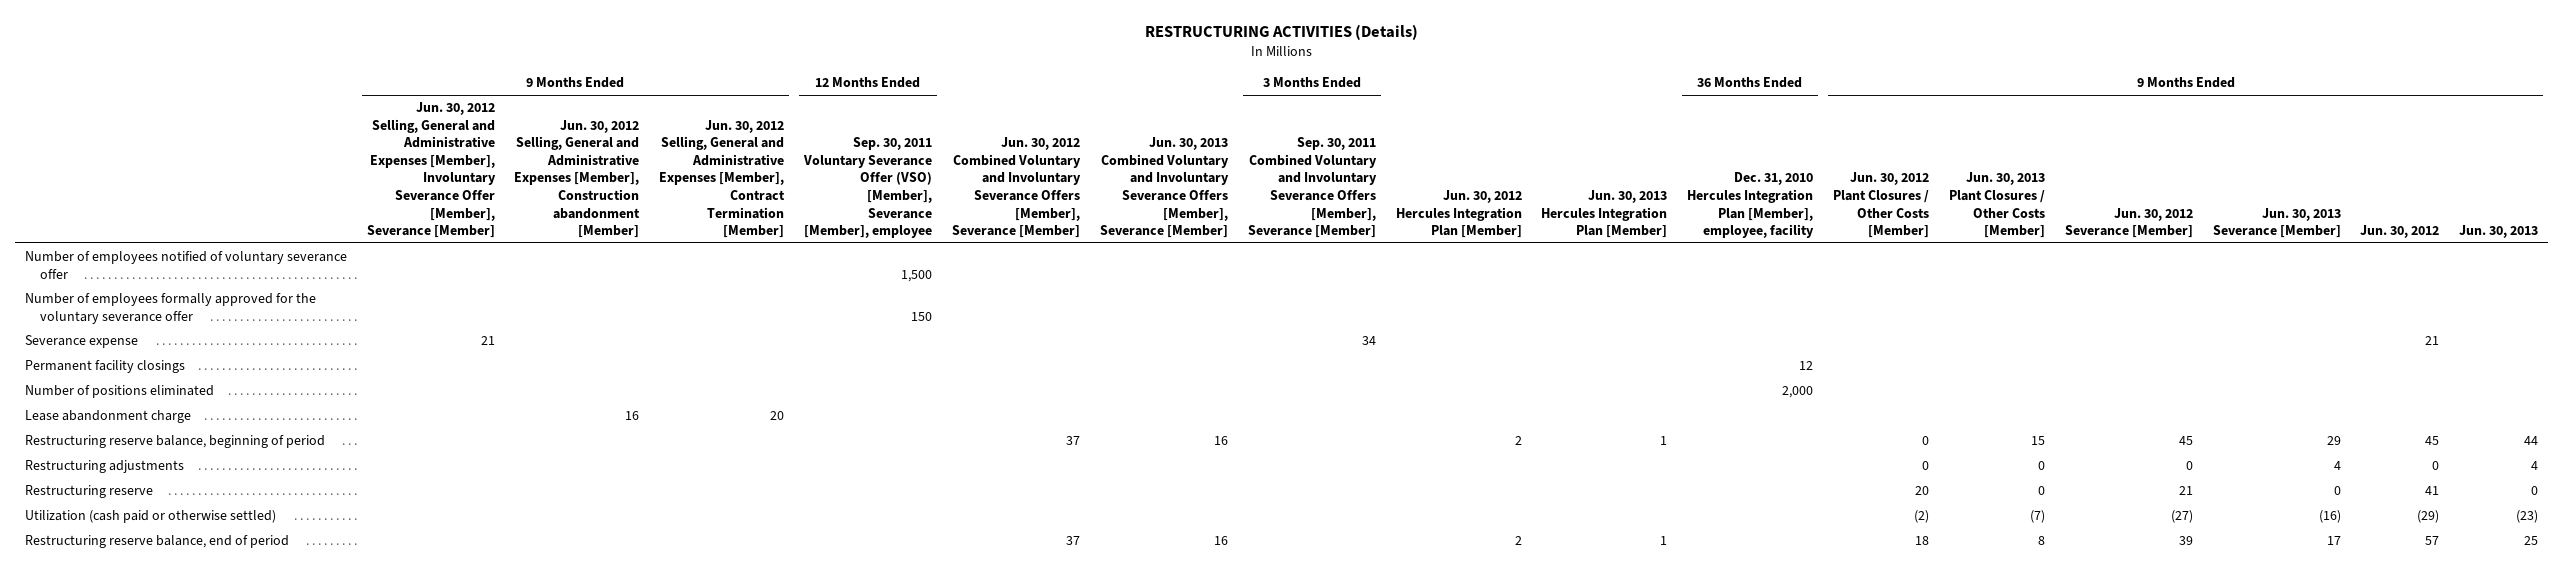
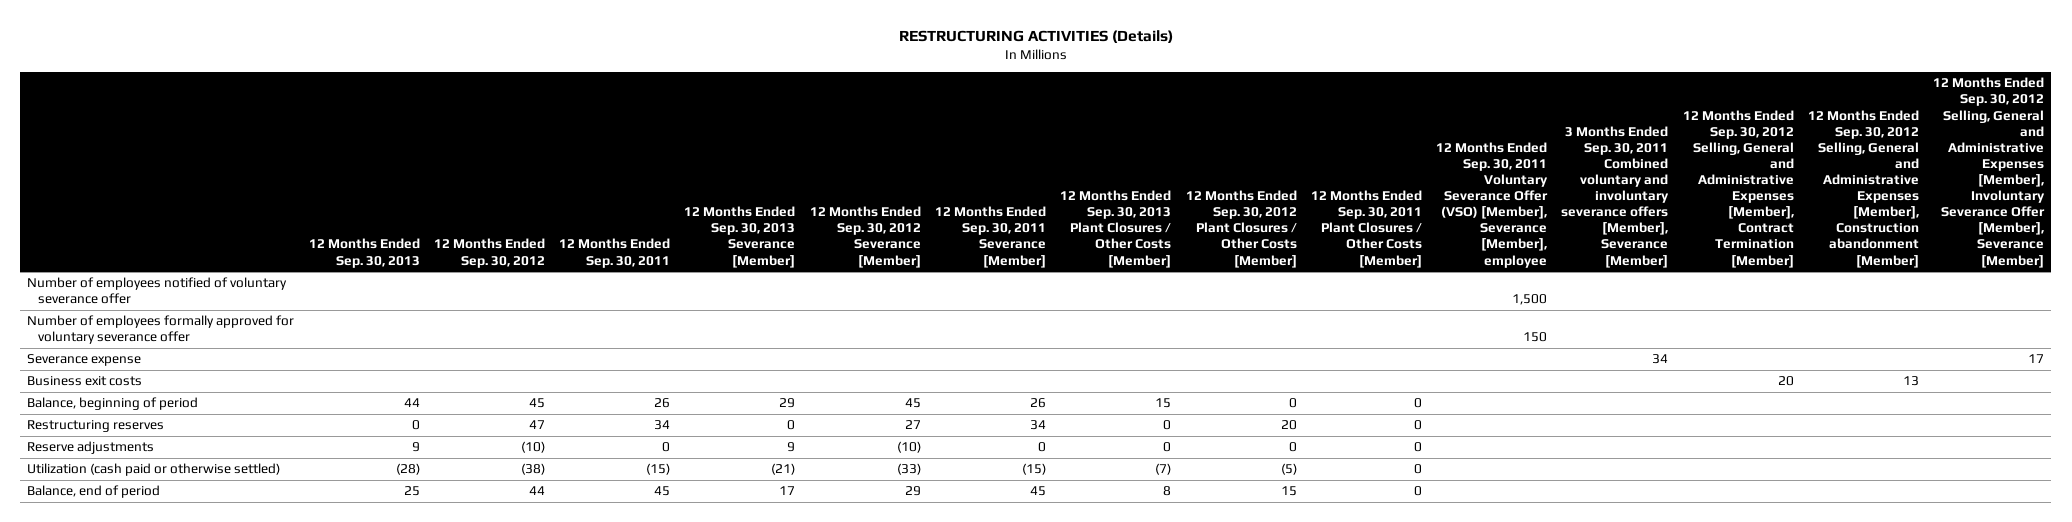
- | 9 Months Ended Jun. 30, 2012 Selling, General and Administrative Expenses [Member], Involuntary Severance Offer [Member], Severance [Member] | 9 Months Ended Jun. 30, 2012 Selling, General and Administrative Expenses [Member], Construction abandonment [Member] | 9 Months Ended Jun. 30, 2012 Selling, General and Administrative Expenses [Member], Contract Termination [Member] | 12 Months Ended Sep. 30, 2011 Voluntary Severance Offer (VSO) [Member], Severance [Member], employee | Jun. 30, 2012 Combined Voluntary and Involuntary Severance Offers [Member], Severance [Member] | Jun. 30, 2013 Combined Voluntary and Involuntary Severance Offers [Member], Severance [Member] | 3 Months Ended Sep. 30, 2011 Combined Voluntary and Involuntary Severance Offers [Member], Severance [Member] | Jun. 30, 2012 Hercules Integration Plan [Member] | Jun. 30, 2013 Hercules Integration Plan [Member] | 36 Months Ended Dec. 31, 2010 Hercules Integration Plan [Member], employee, facility | 9 Months Ended Jun. 30, 2012 Plant Closures / Other Costs [Member] | 9 Months Ended Jun. 30, 2013 Plant Closures / Other Costs [Member] | 9 Months Ended Jun. 30, 2012 Severance [Member] | 9 Months Ended Jun. 30, 2013 Severance [Member] | 9 Months Ended Jun. 30, 2012 | 9 Months Ended Jun. 30, 2013
+ | 12 Months Ended Sep. 30, 2013 | 12 Months Ended Sep. 30, 2012 | 12 Months Ended Sep. 30, 2011 | 12 Months Ended Sep. 30, 2013 Severance [Member] | 12 Months Ended Sep. 30, 2012 Severance [Member] | 12 Months Ended Sep. 30, 2011 Severance [Member] | 12 Months Ended Sep. 30, 2013 Plant Closures / Other Costs [Member] | 12 Months Ended Sep. 30, 2012 Plant Closures / Other Costs [Member] | 12 Months Ended Sep. 30, 2011 Plant Closures / Other Costs [Member] | 12 Months Ended Sep. 30, 2011 Voluntary Severance Offer (VSO) [Member], Severance [Member], employee | 3 Months Ended Sep. 30, 2011 Combined voluntary and involuntary severance offers [Member], Severance [Member] | 12 Months Ended Sep. 30, 2012 Selling, General and Administrative Expenses [Member], Contract Termination [Member] | 12 Months Ended Sep. 30, 2012 Selling, General and Administrative Expenses [Member], Construction abandonment [Member] | 12 Months Ended Sep. 30, 2012 Selling, General and Administrative Expenses [Member], Involuntary Severance Offer [Member], Severance [Member]
- Number of employees formally approved for the voluntary severance offer | | | | 150 | | | | | | | | | | | |
+ Number of employees formally approved for voluntary severance offer | | | | | | | | | | 150 | | | |
- Permanent facility closings | | | | | | | | | | 12 | | | | | |
- Number of positions eliminated | | | | | | | | | | 2,000 | | | | | |
- Lease abandonment charge | | 16 | 20 | | | | | | | | | | | | |
- Restructuring reserve balance, beginning of period | | | | | 37 | 16 | | 2 | 1 | | 0 | 15 | 45 | 29 | 45 | 44
- Restructuring adjustments | | | | | | | | | | | 0 | 0 | 0 | 4 | 0 | 4
- Restructuring reserve | | | | | | | | | | | 20 | 0 | 21 | 0 | 41 | 0
+ Business exit costs | | | | | | | | | | | | 20 | 13 |
+ Balance, beginning of period | 44 | 45 | 26 | 29 | 45 | 26 | 15 | 0 | 0 | | | | |
+ Restructuring reserves | 0 | 47 | 34 | 0 | 27 | 34 | 0 | 20 | 0 | | | | |
+ Reserve adjustments | 9 | (10) | 0 | 9 | (10) | 0 | 0 | 0 | 0 | | | | |
- Restructuring reserve balance, end of period | | | | | 37 | 16 | | 2 | 1 | | 18 | 8 | 39 | 17 | 57 | 25
+ Balance, end of period | 25 | 44 | 45 | 17 | 29 | 45 | 8 | 15 | 0 | | | | |

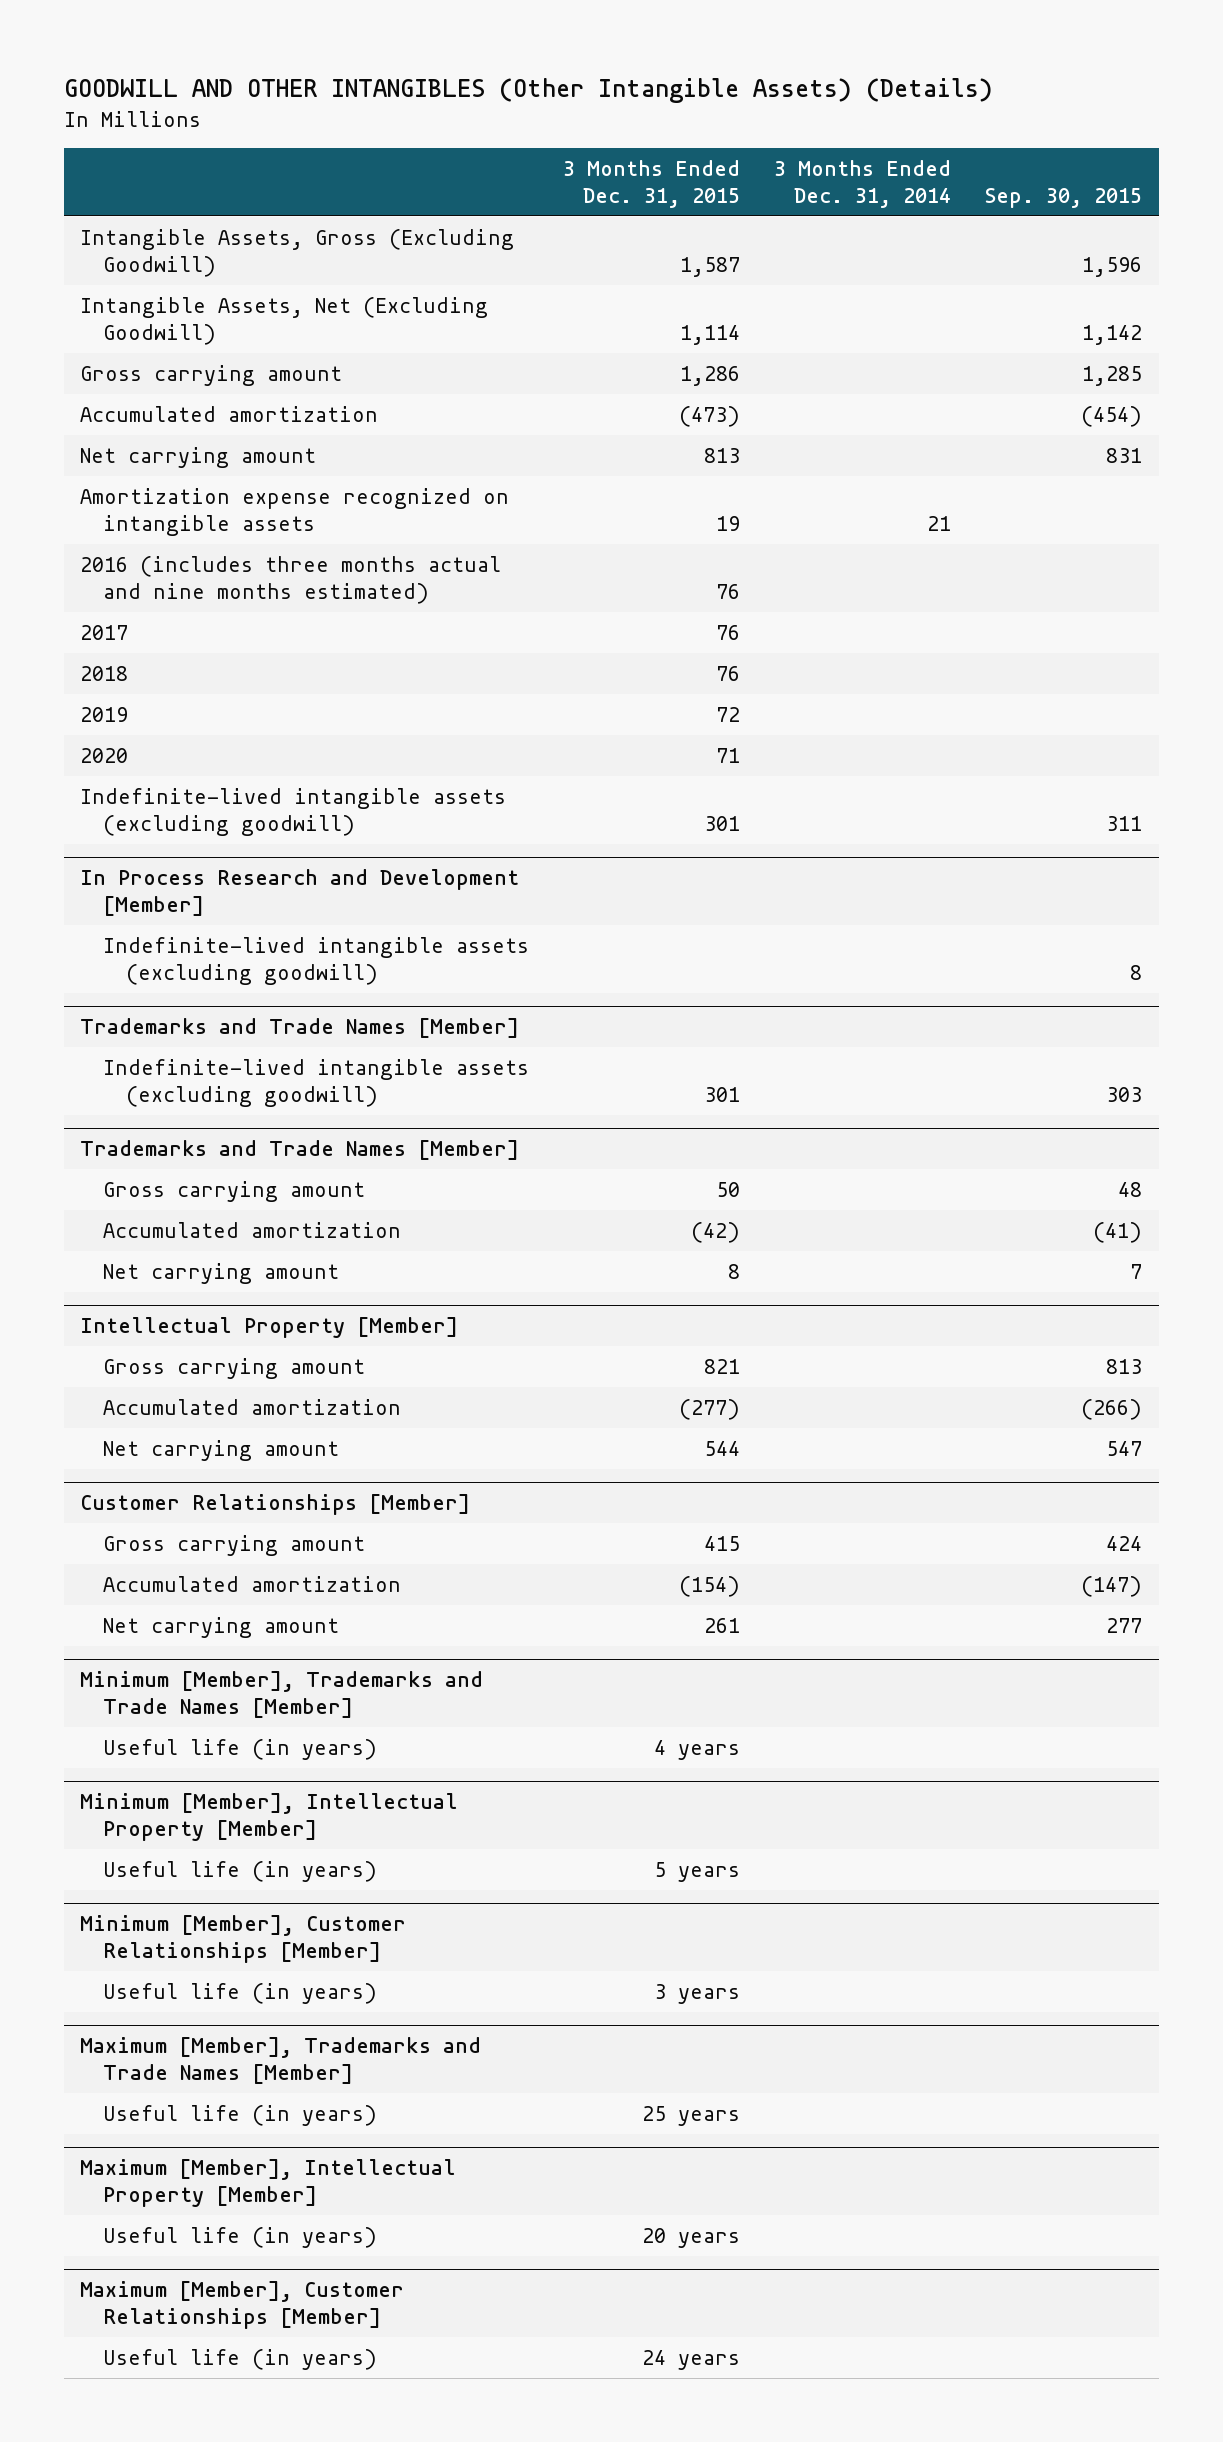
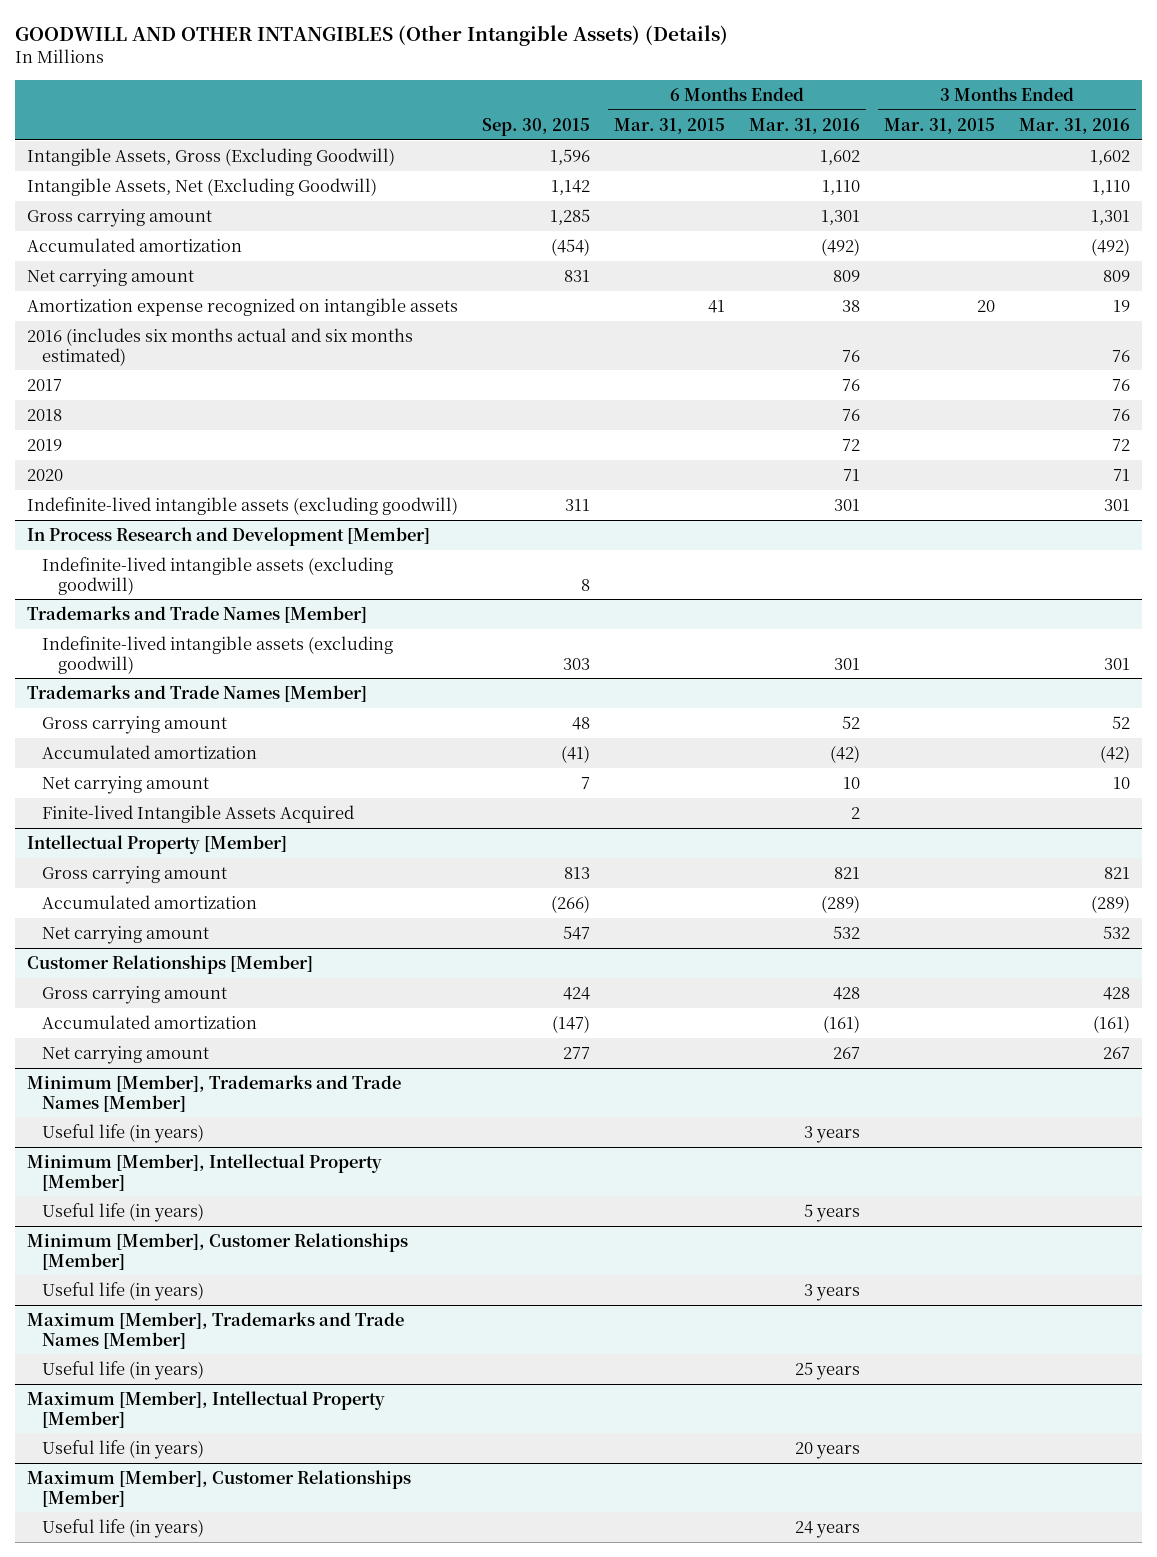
- | 3 Months Ended Dec. 31, 2015 | 3 Months Ended Dec. 31, 2014 | Sep. 30, 2015
+ | Sep. 30, 2015 | 6 Months Ended Mar. 31, 2015 | 6 Months Ended Mar. 31, 2016 | 3 Months Ended Mar. 31, 2015 | 3 Months Ended Mar. 31, 2016
- 2016 (includes three months actual and nine months estimated) | 76 | |
+ 2016 (includes six months actual and six months estimated) | | | 76 | | 76
@ Trademarks and Trade Names [Member]
+ Finite-lived Intangible Assets Acquired | | | 2 | |

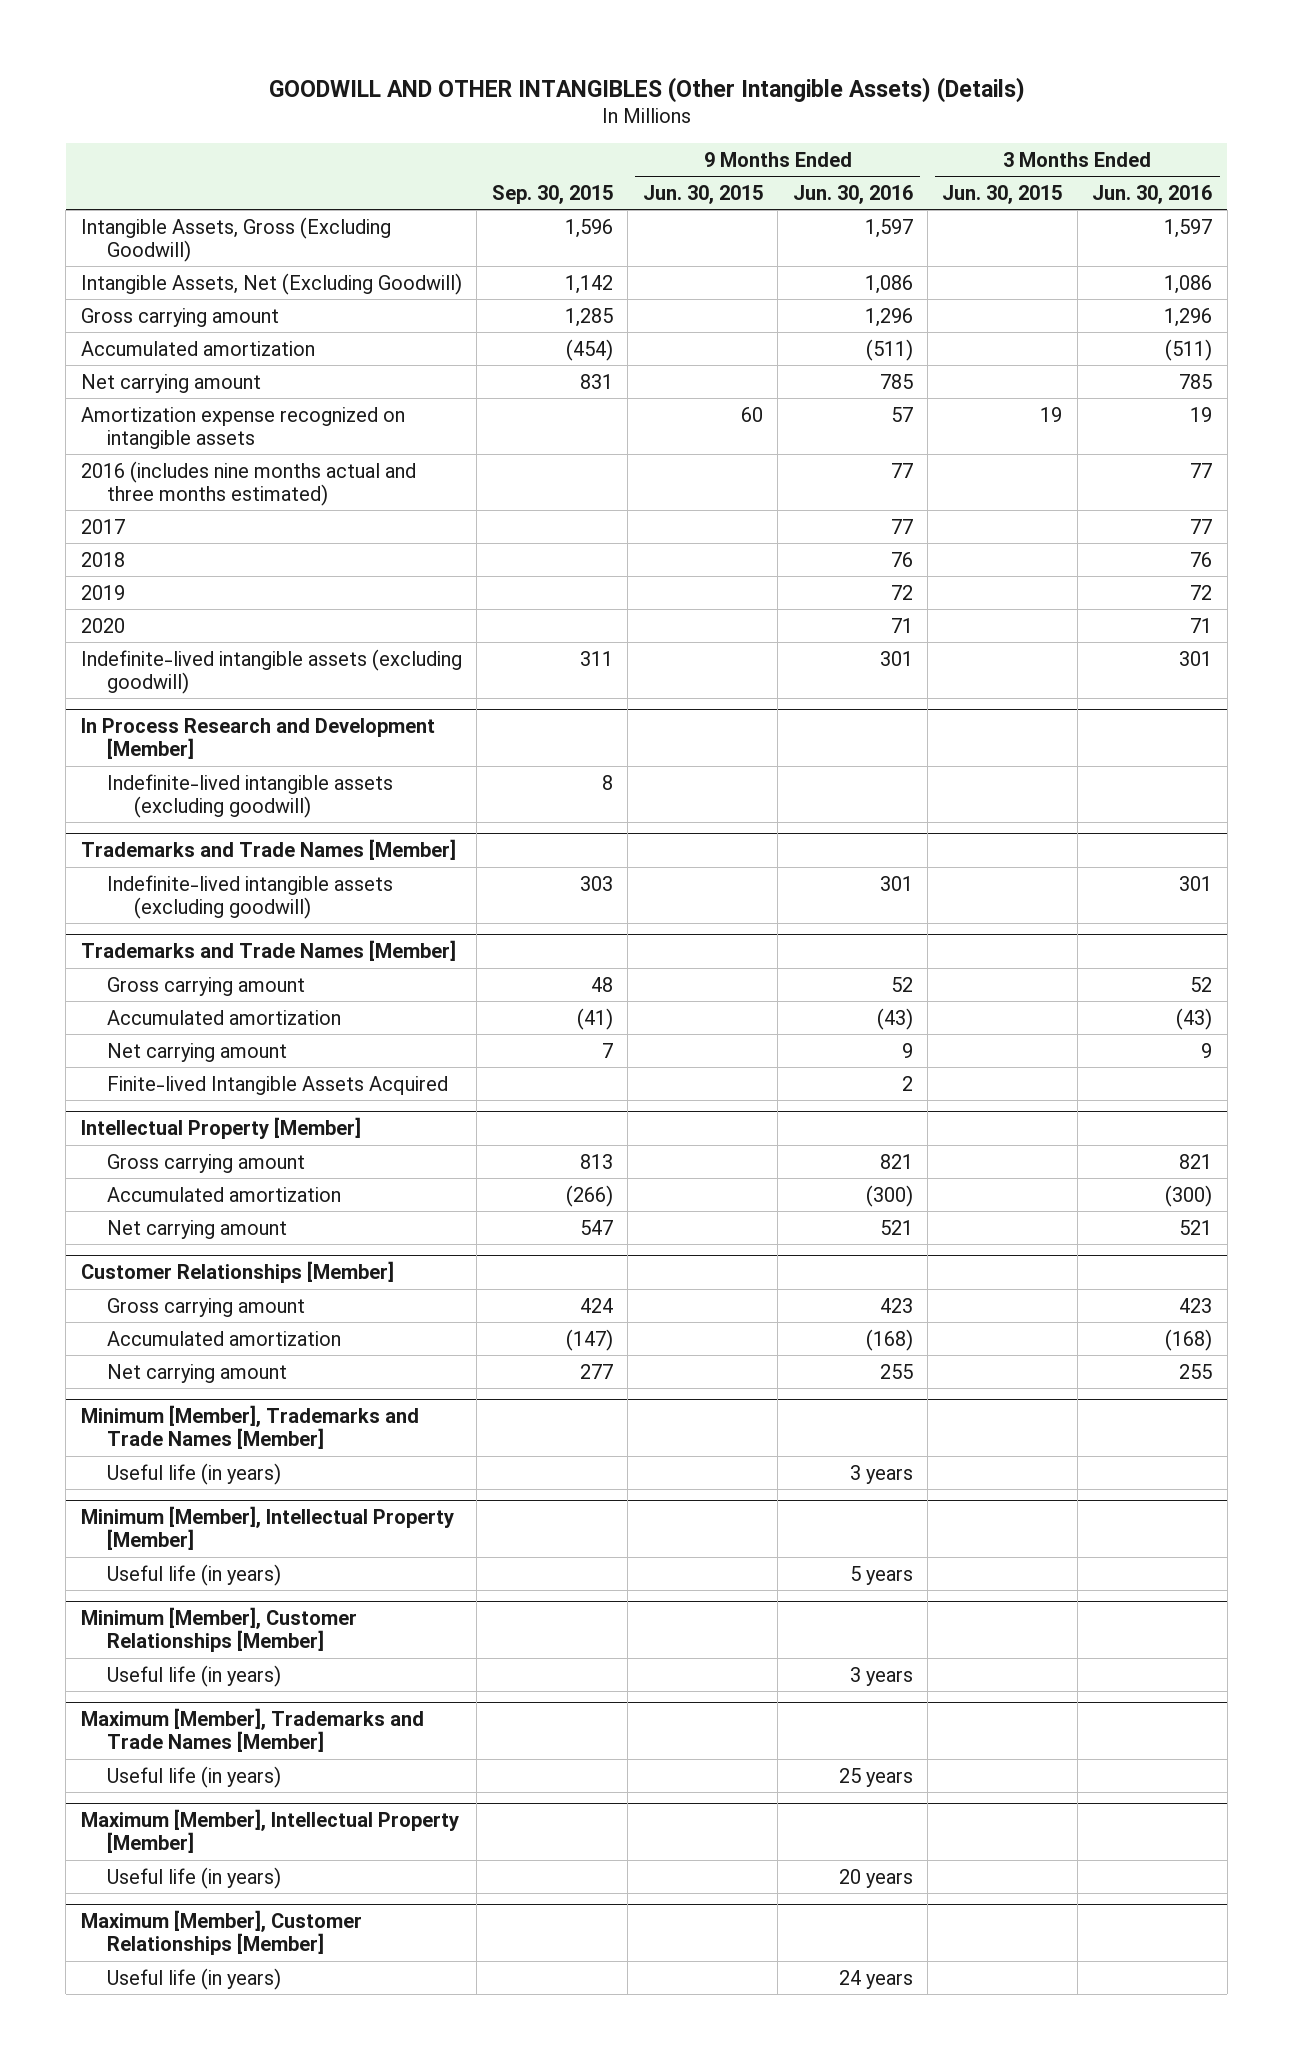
- | Sep. 30, 2015 | 6 Months Ended Mar. 31, 2015 | 6 Months Ended Mar. 31, 2016 | 3 Months Ended Mar. 31, 2015 | 3 Months Ended Mar. 31, 2016
+ | Sep. 30, 2015 | 9 Months Ended Jun. 30, 2015 | 9 Months Ended Jun. 30, 2016 | 3 Months Ended Jun. 30, 2015 | 3 Months Ended Jun. 30, 2016
- 2016 (includes six months actual and six months estimated) | | | 76 | | 76
+ 2016 (includes nine months actual and three months estimated) | | | 77 | | 77

